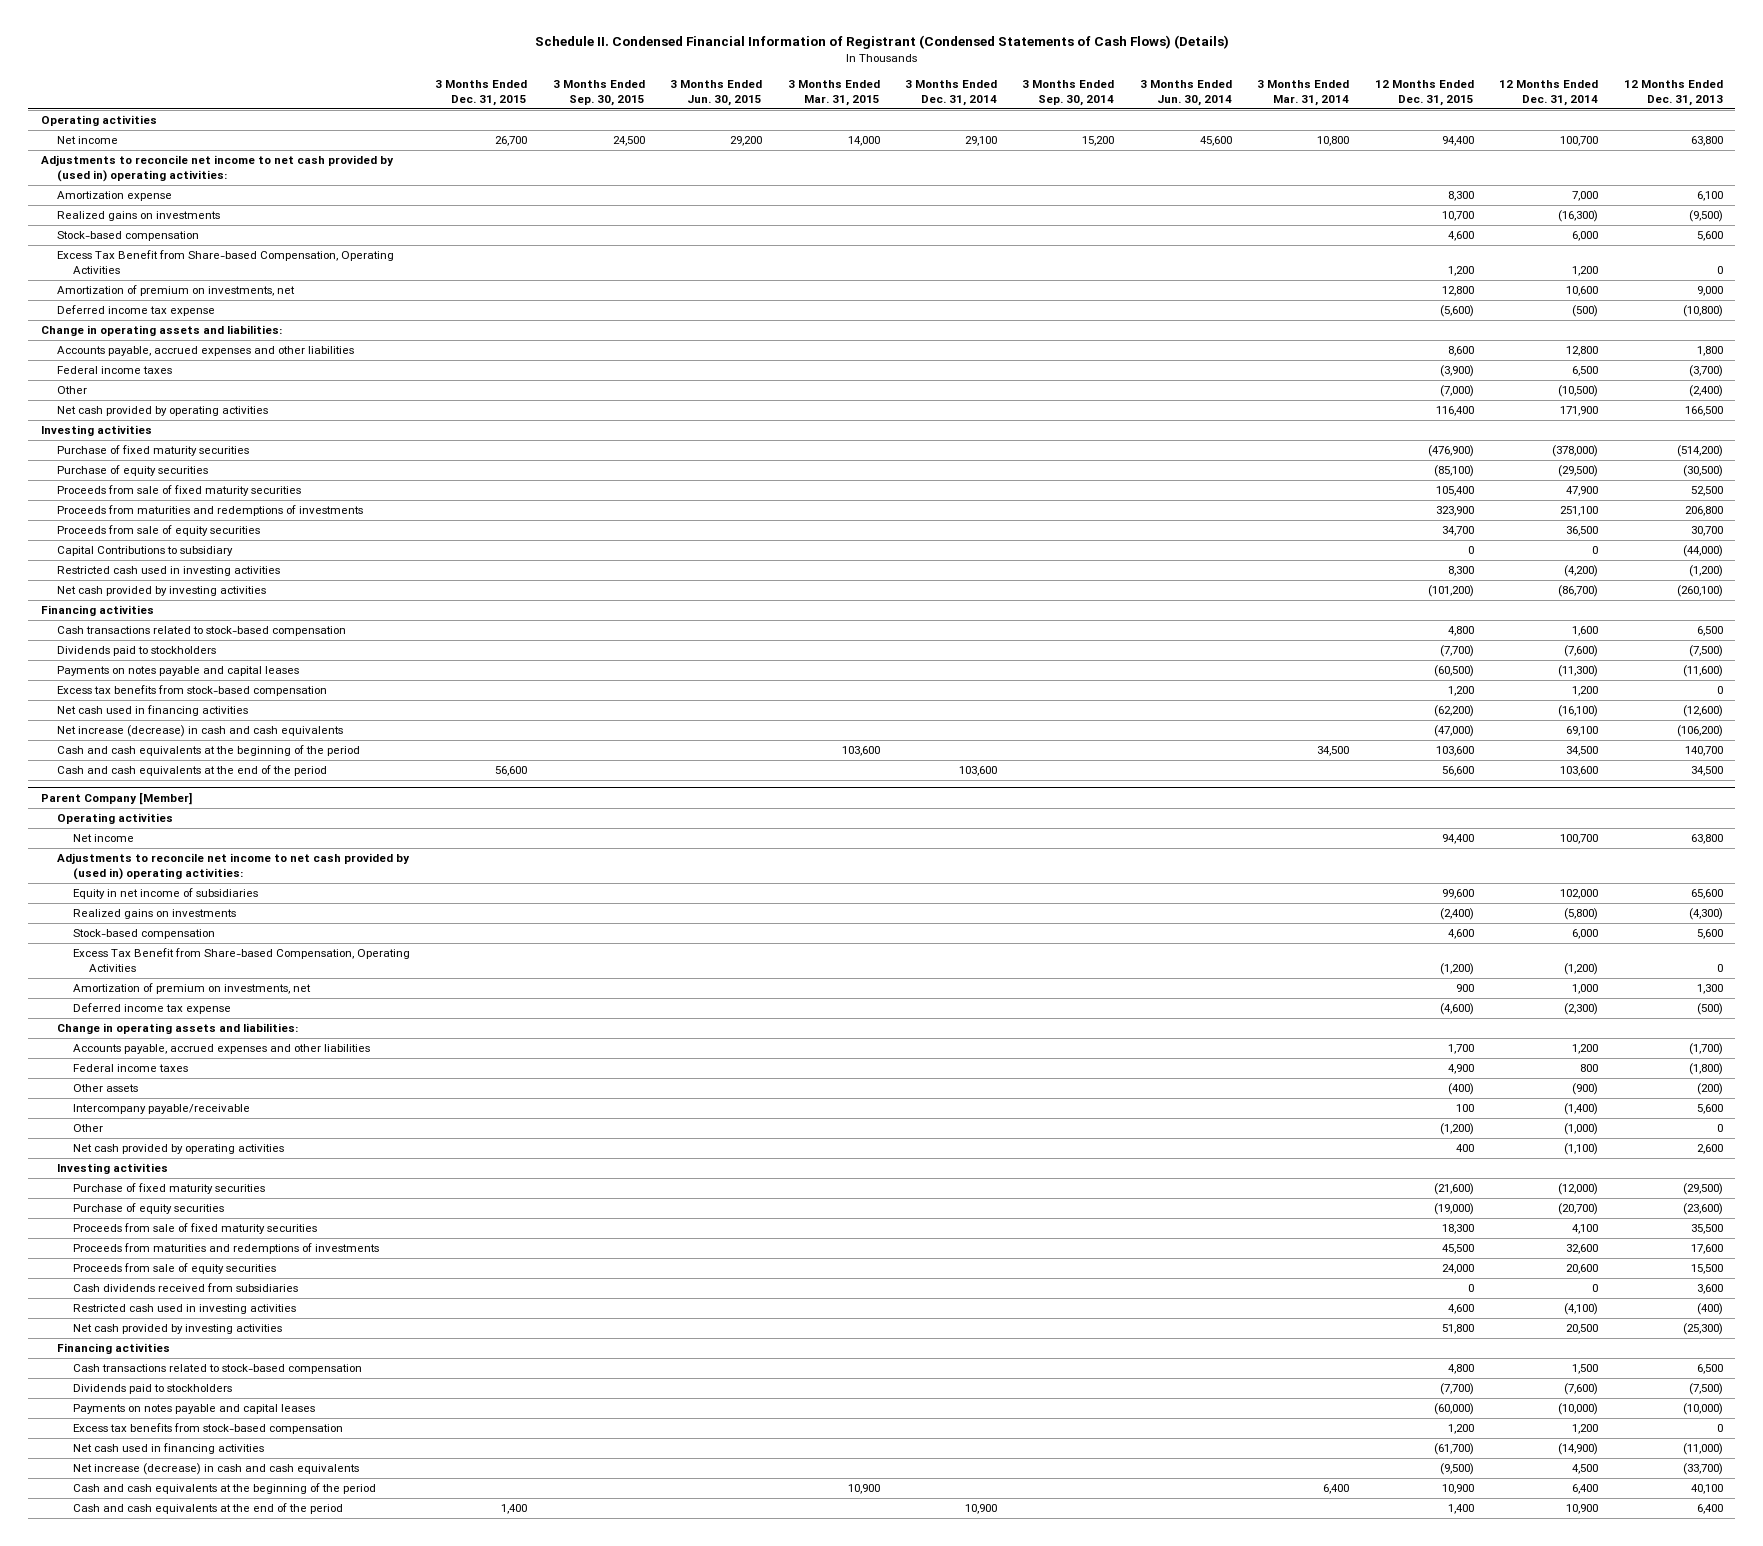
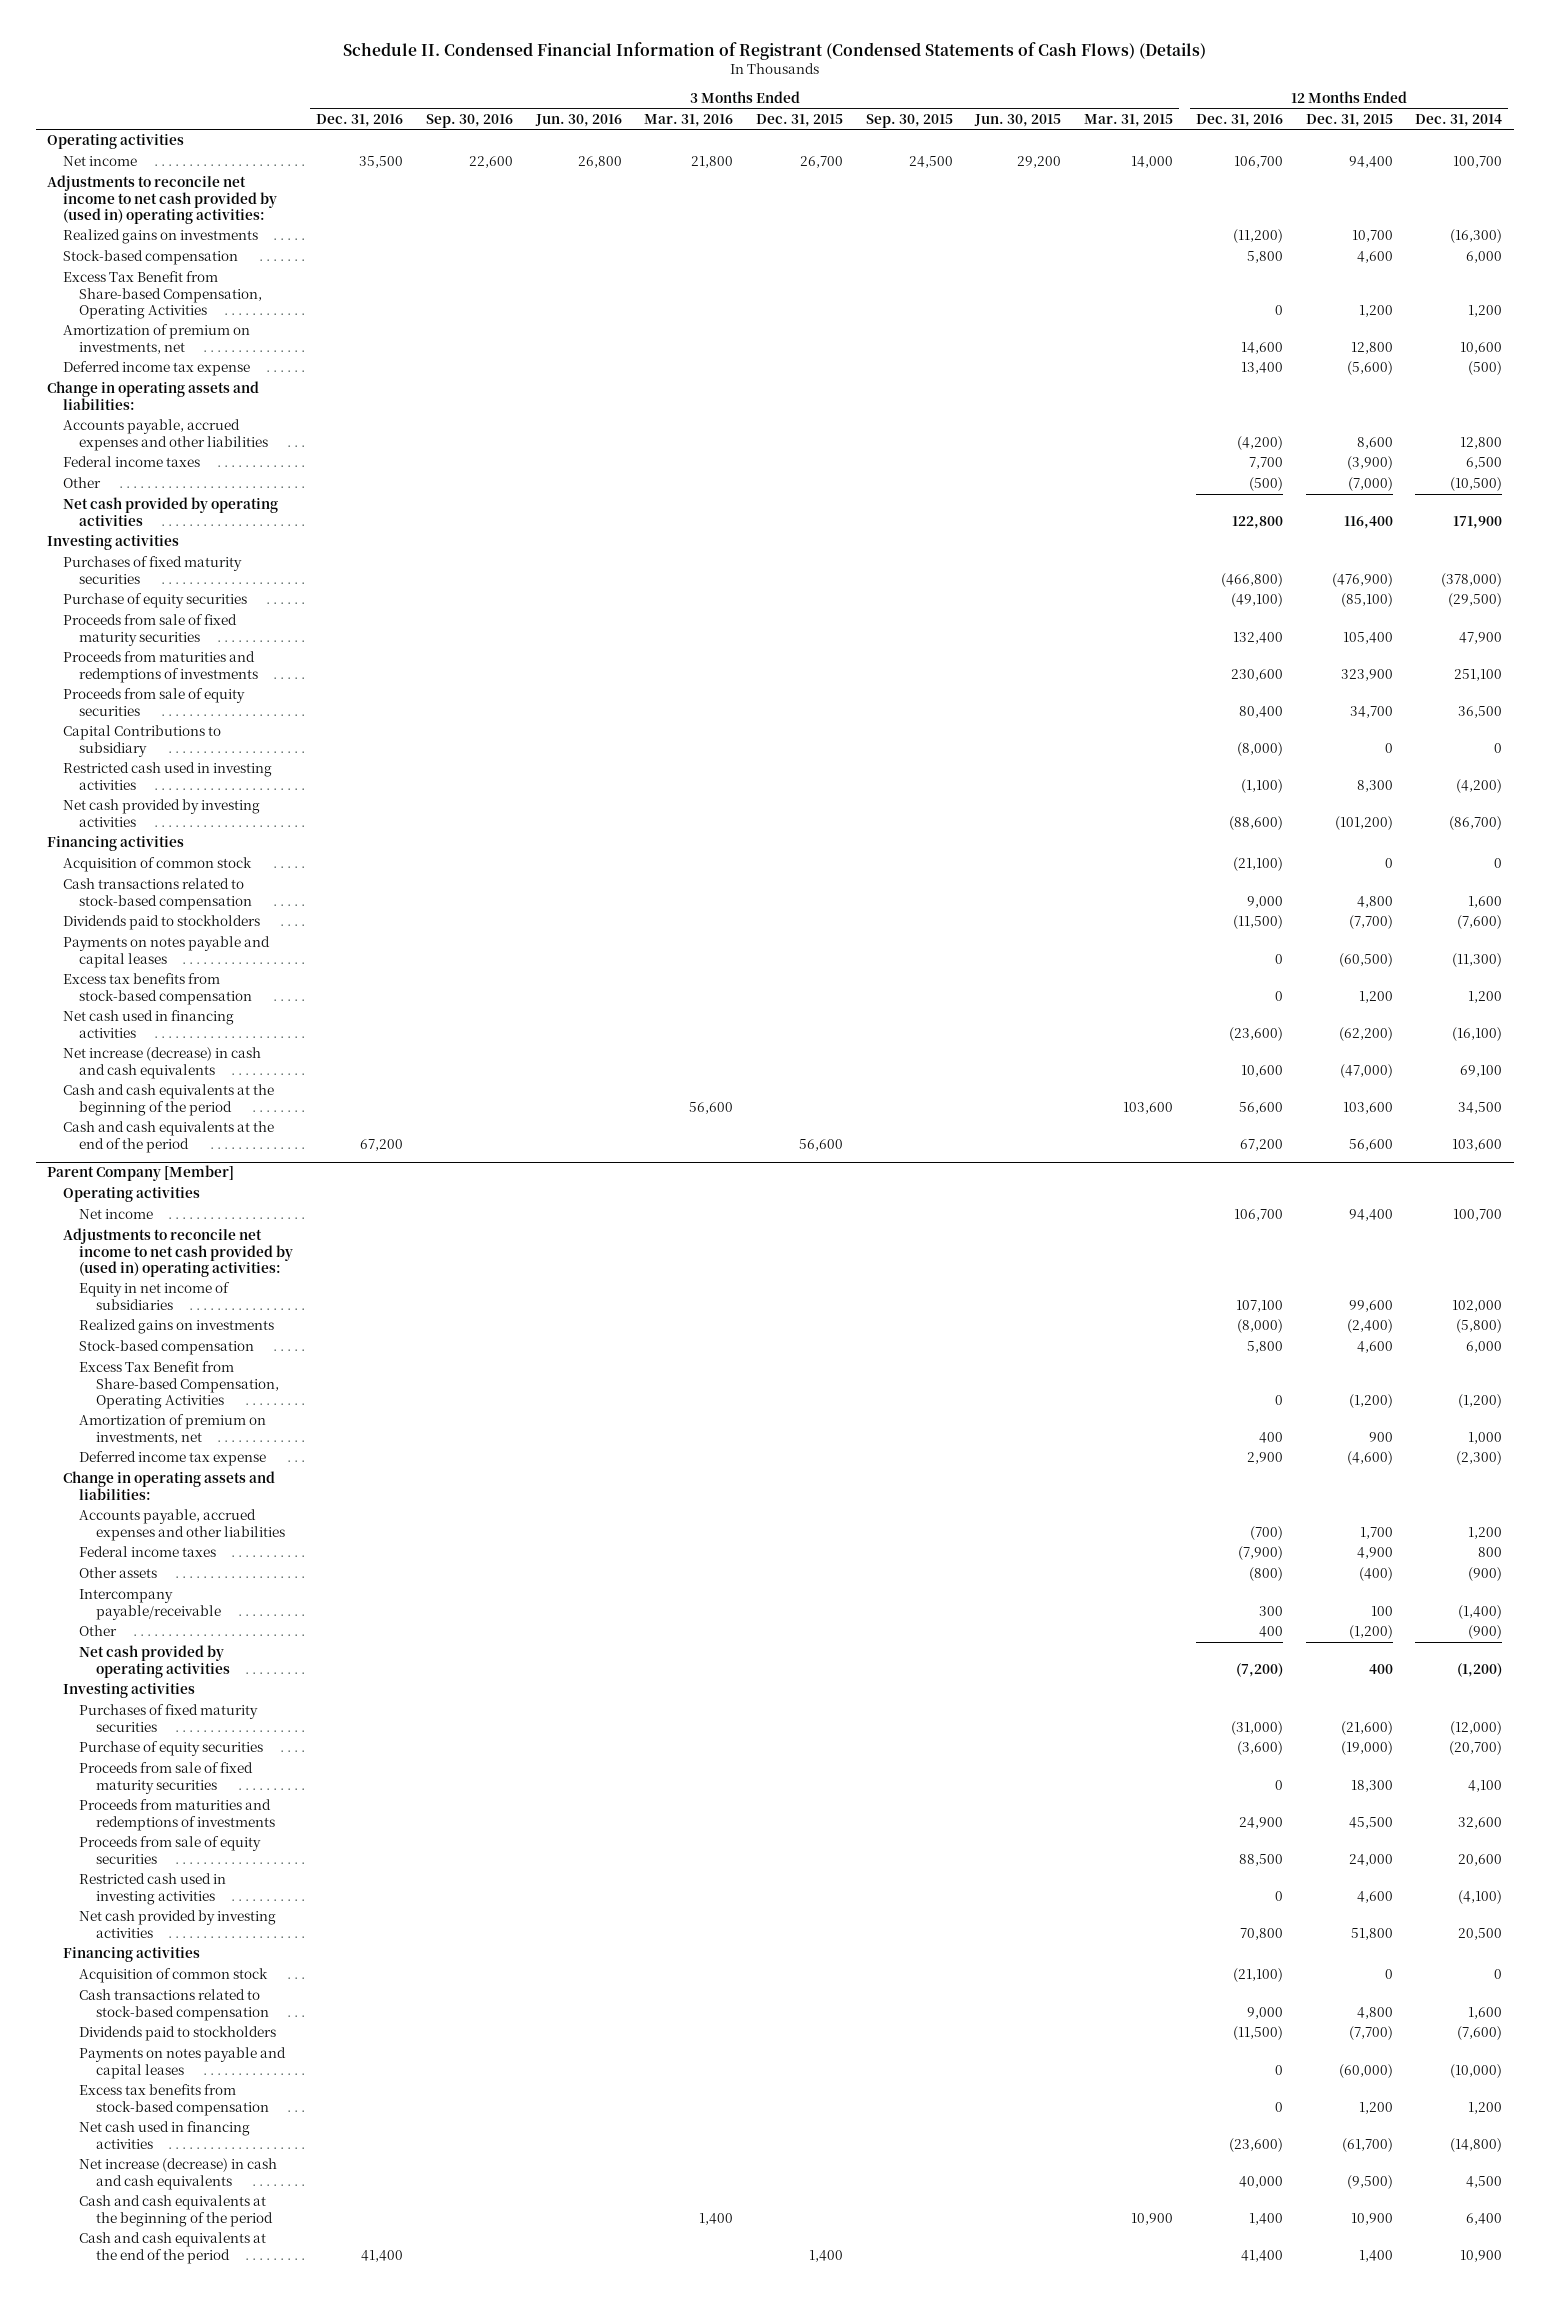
- | 3 Months Ended Dec. 31, 2015 | 3 Months Ended Sep. 30, 2015 | 3 Months Ended Jun. 30, 2015 | 3 Months Ended Mar. 31, 2015 | 3 Months Ended Dec. 31, 2014 | 3 Months Ended Sep. 30, 2014 | 3 Months Ended Jun. 30, 2014 | 3 Months Ended Mar. 31, 2014 | 12 Months Ended Dec. 31, 2015 | 12 Months Ended Dec. 31, 2014 | 12 Months Ended Dec. 31, 2013
+ | 3 Months Ended Dec. 31, 2016 | 3 Months Ended Sep. 30, 2016 | 3 Months Ended Jun. 30, 2016 | 3 Months Ended Mar. 31, 2016 | 3 Months Ended Dec. 31, 2015 | 3 Months Ended Sep. 30, 2015 | 3 Months Ended Jun. 30, 2015 | 3 Months Ended Mar. 31, 2015 | 12 Months Ended Dec. 31, 2016 | 12 Months Ended Dec. 31, 2015 | 12 Months Ended Dec. 31, 2014
- Amortization expense | | | | | | | | | 8,300 | 7,000 | 6,100
- Purchase of fixed maturity securities | | | | | | | | | (476,900) | (378,000) | (514,200)
+ Purchases of fixed maturity securities | | | | | | | | | (466,800) | (476,900) | (378,000)
+ Acquisition of common stock | | | | | | | | | (21,100) | 0 | 0
@ Parent Company [Member]
- Other | | | | | | | | | (1,200) | (1,000) | 0
- Net cash provided by operating activities | | | | | | | | | 400 | (1,100) | 2,600
+ Other | | | | | | | | | 400 | (1,200) | (900)
+ Net cash provided by operating activities | | | | | | | | | (7,200) | 400 | (1,200)
- Purchase of fixed maturity securities | | | | | | | | | (21,600) | (12,000) | (29,500)
+ Purchases of fixed maturity securities | | | | | | | | | (31,000) | (21,600) | (12,000)
- Cash dividends received from subsidiaries | | | | | | | | | 0 | 0 | 3,600
- Cash transactions related to stock-based compensation | | | | | | | | | 4,800 | 1,500 | 6,500
+ Acquisition of common stock | | | | | | | | | (21,100) | 0 | 0
+ Cash transactions related to stock-based compensation | | | | | | | | | 9,000 | 4,800 | 1,600
- Net cash used in financing activities | | | | | | | | | (61,700) | (14,900) | (11,000)
+ Net cash used in financing activities | | | | | | | | | (23,600) | (61,700) | (14,800)

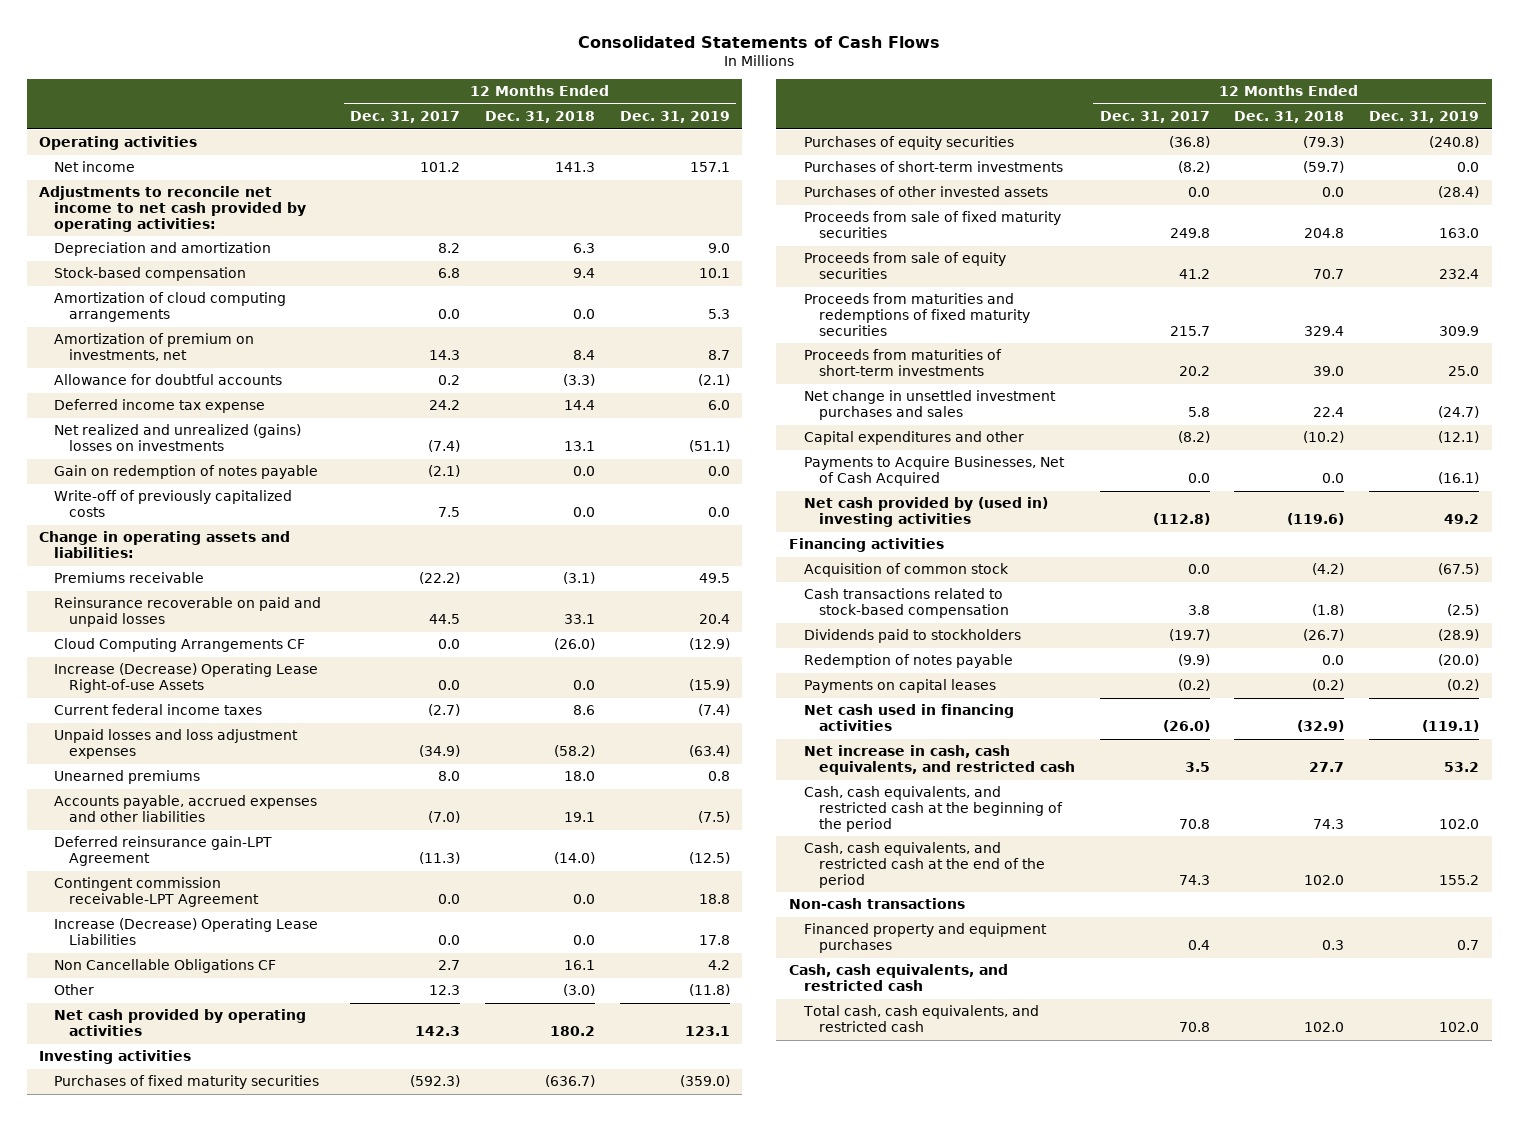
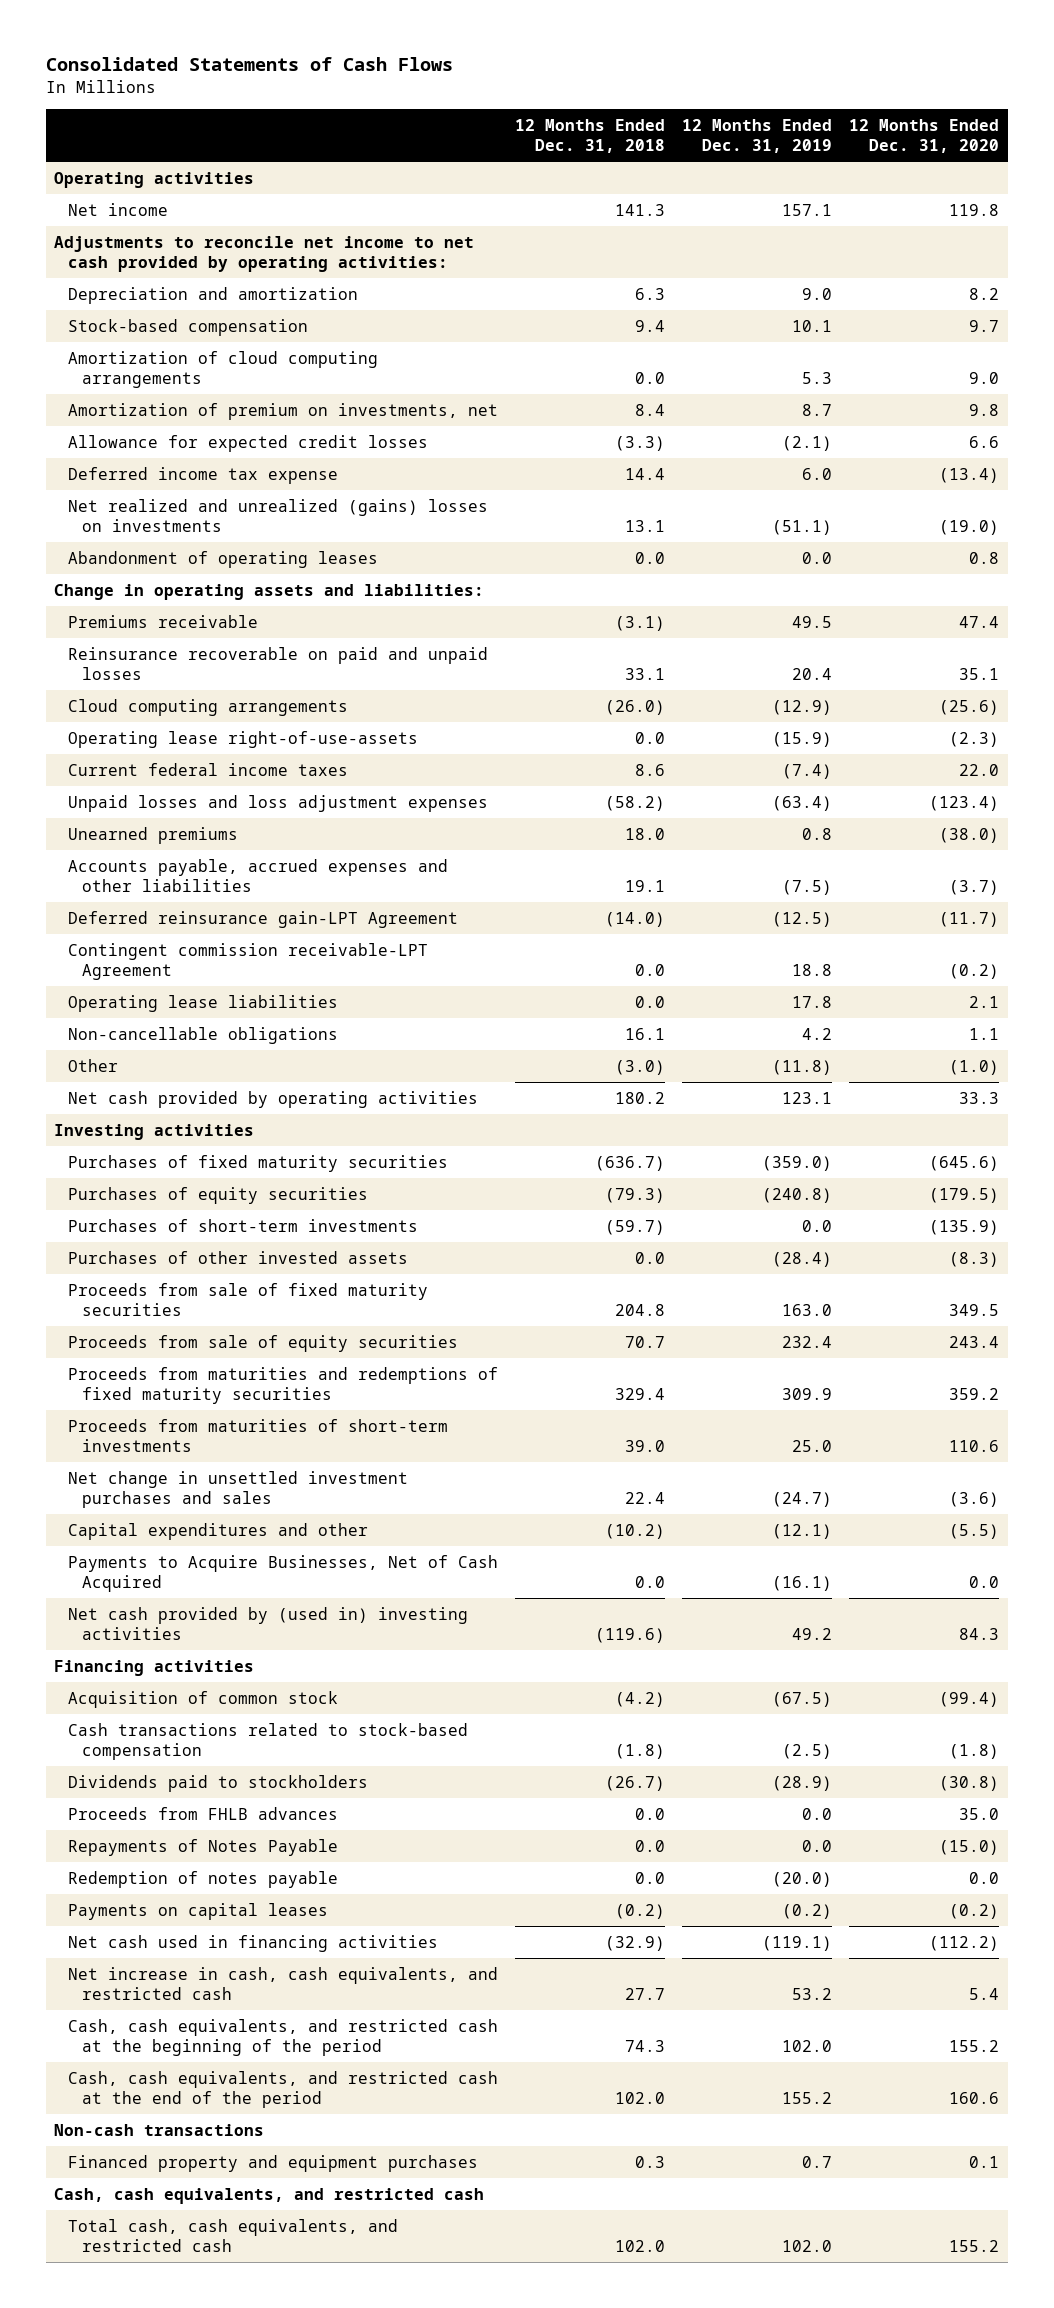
- | 12 Months Ended Dec. 31, 2017 | 12 Months Ended Dec. 31, 2018 | 12 Months Ended Dec. 31, 2019
+ | 12 Months Ended Dec. 31, 2018 | 12 Months Ended Dec. 31, 2019 | 12 Months Ended Dec. 31, 2020
- Allowance for doubtful accounts | 0.2 | (3.3) | (2.1)
+ Allowance for expected credit losses | (3.3) | (2.1) | 6.6
- Gain on redemption of notes payable | (2.1) | 0.0 | 0.0
- Write-off of previously capitalized costs | 7.5 | 0.0 | 0.0
+ Abandonment of operating leases | 0.0 | 0.0 | 0.8
- Cloud Computing Arrangements CF | 0.0 | (26.0) | (12.9)
- Increase (Decrease) Operating Lease Right-of-use Assets | 0.0 | 0.0 | (15.9)
+ Cloud computing arrangements | (26.0) | (12.9) | (25.6)
+ Operating lease right-of-use-assets | 0.0 | (15.9) | (2.3)
- Increase (Decrease) Operating Lease Liabilities | 0.0 | 0.0 | 17.8
- Non Cancellable Obligations CF | 2.7 | 16.1 | 4.2
+ Operating lease liabilities | 0.0 | 17.8 | 2.1
+ Non-cancellable obligations | 16.1 | 4.2 | 1.1
+ Proceeds from FHLB advances | 0.0 | 0.0 | 35.0
+ Repayments of Notes Payable | 0.0 | 0.0 | (15.0)

